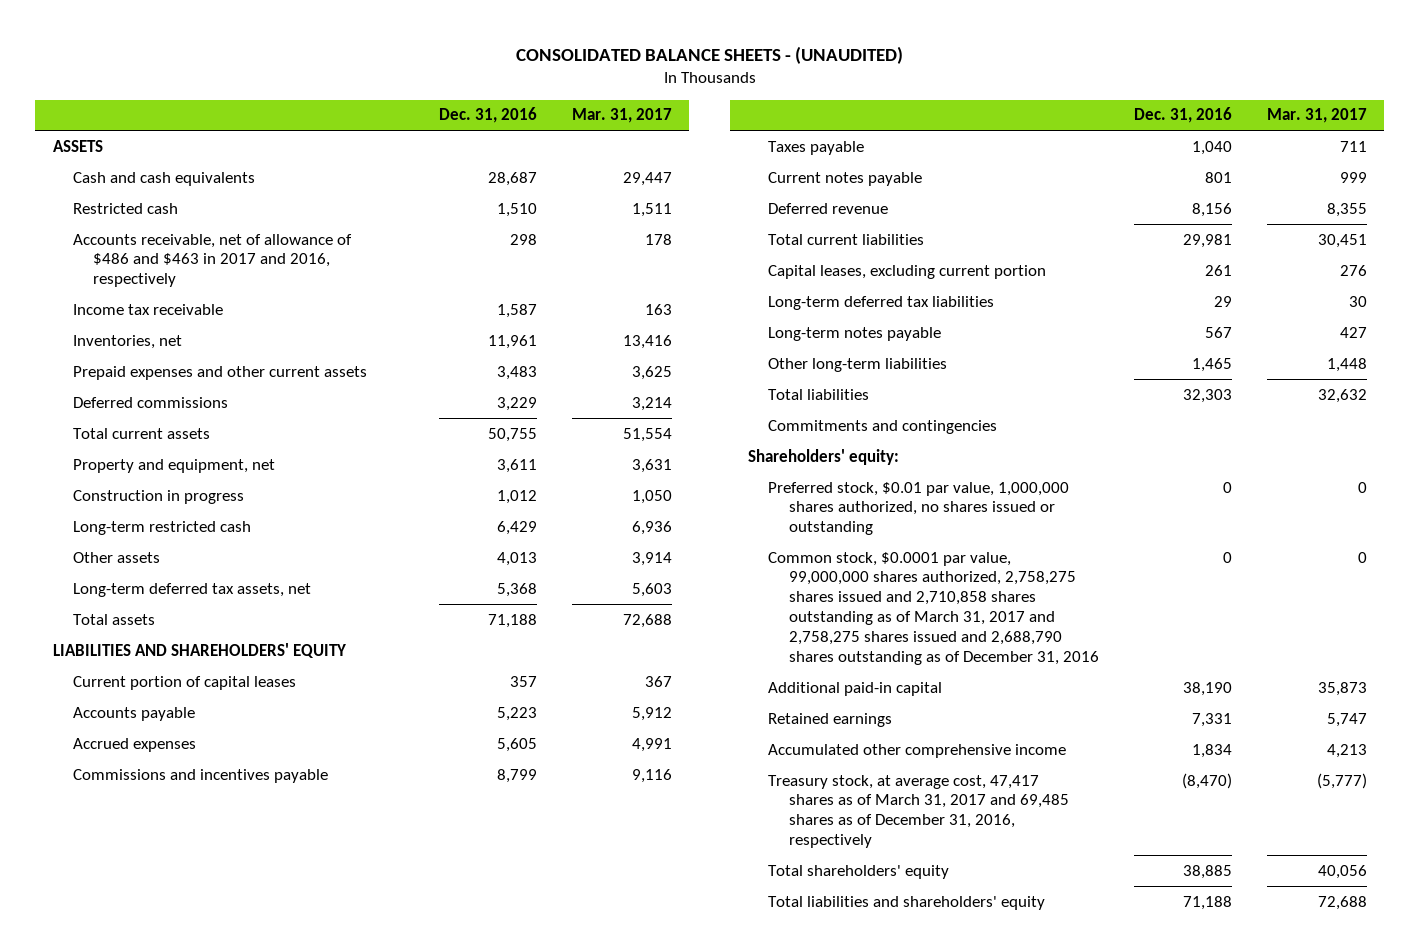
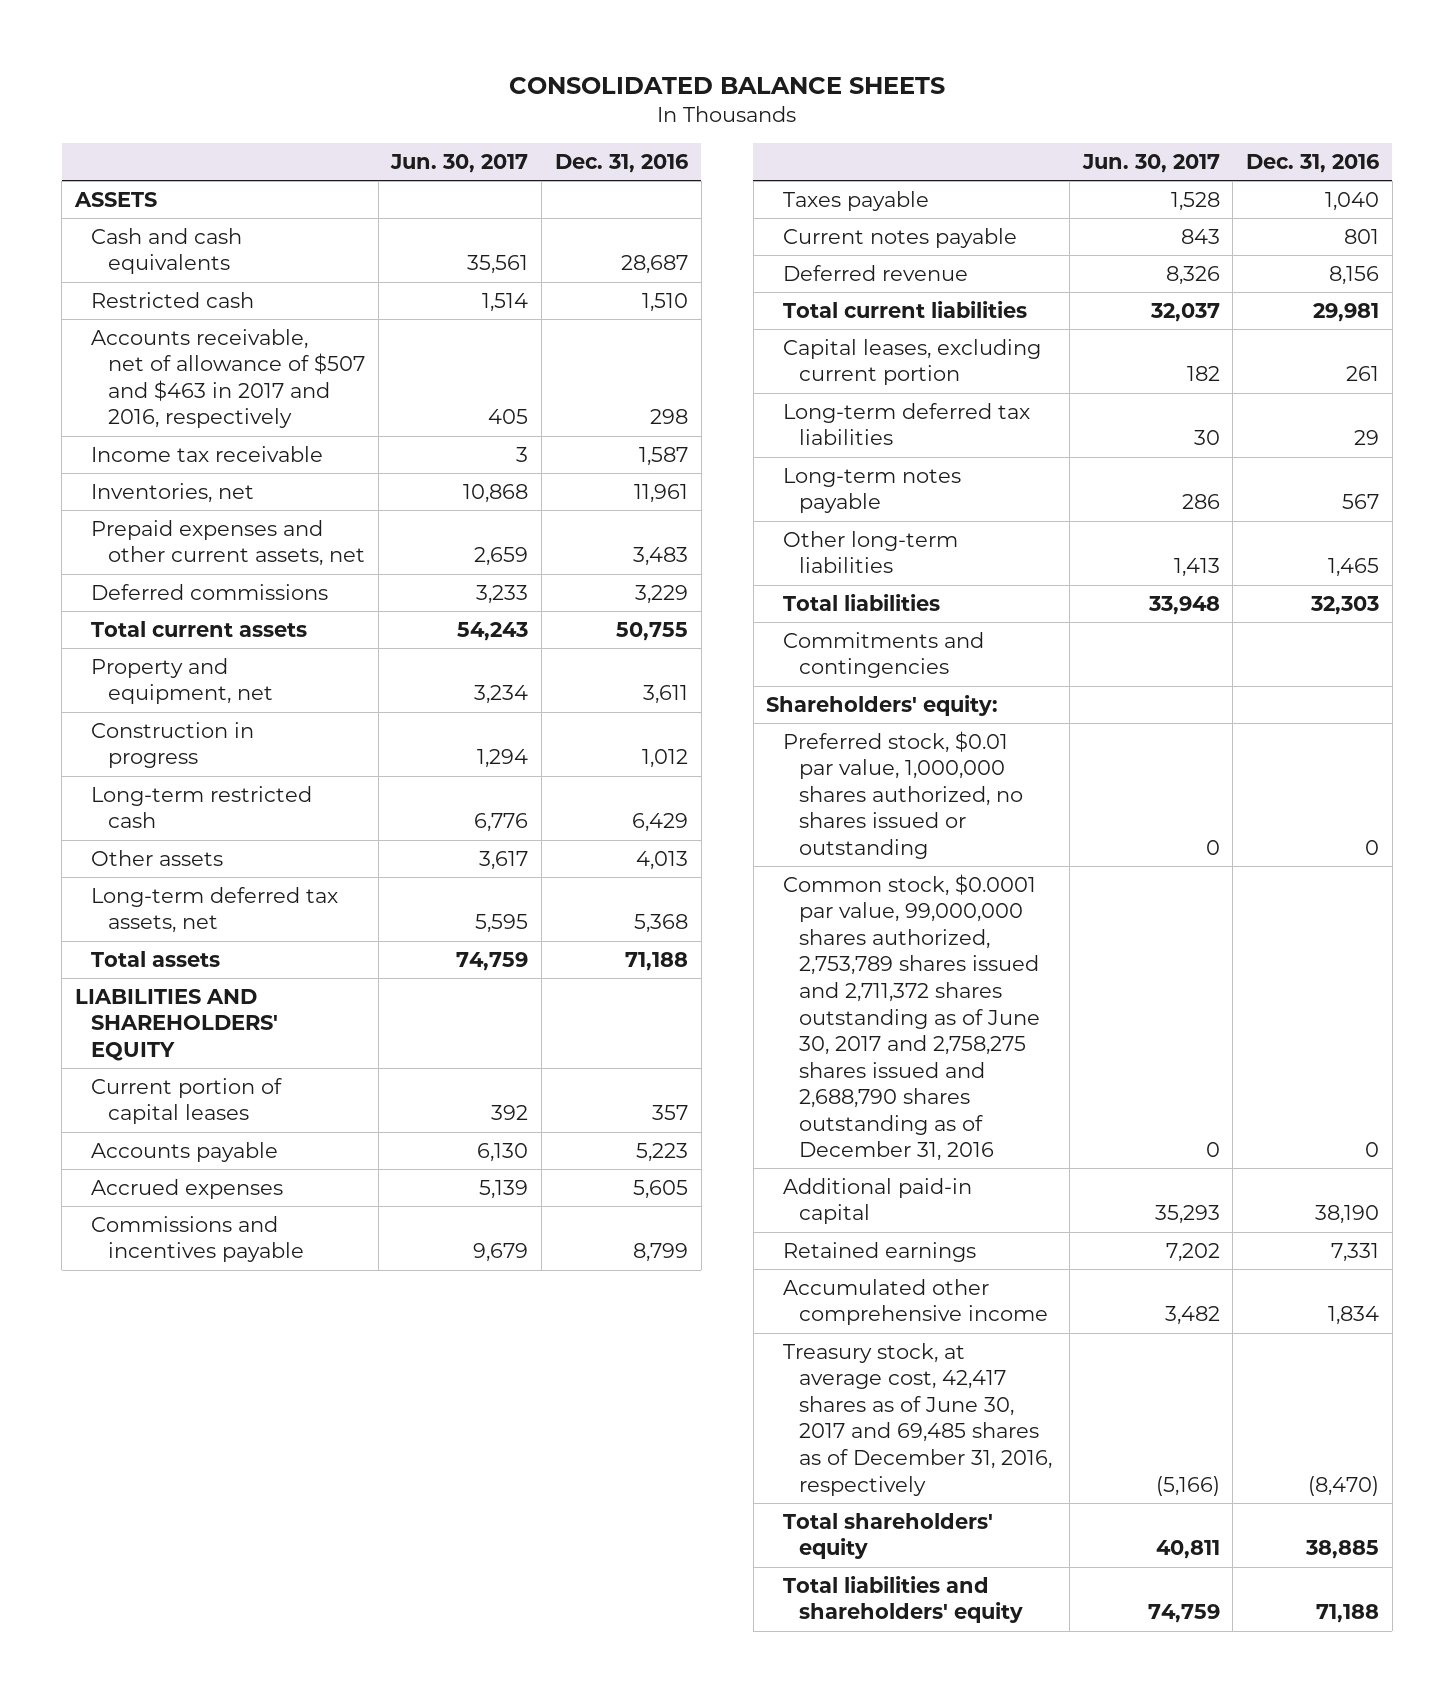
- CONSOLIDATED BALANCE SHEETS - (UNAUDITED)
+ CONSOLIDATED BALANCE SHEETS
- | Dec. 31, 2016 | Mar. 31, 2017
+ | Jun. 30, 2017 | Dec. 31, 2016
- Accounts receivable, net of allowance of $486 and $463 in 2017 and 2016, respectively | 298 | 178
+ Accounts receivable, net of allowance of $507 and $463 in 2017 and 2016, respectively | 405 | 298
- Prepaid expenses and other current assets | 3,483 | 3,625
+ Prepaid expenses and other current assets, net | 2,659 | 3,483
- Common stock, $0.0001 par value, 99,000,000 shares authorized, 2,758,275 shares issued and 2,710,858 shares outstanding as of March 31, 2017 and 2,758,275 shares issued and 2,688,790 shares outstanding as of December 31, 2016 | 0 | 0
+ Common stock, $0.0001 par value, 99,000,000 shares authorized, 2,753,789 shares issued and 2,711,372 shares outstanding as of June 30, 2017 and 2,758,275 shares issued and 2,688,790 shares outstanding as of December 31, 2016 | 0 | 0
- Treasury stock, at average cost, 47,417 shares as of March 31, 2017 and 69,485 shares as of December 31, 2016, respectively | (8,470) | (5,777)
+ Treasury stock, at average cost, 42,417 shares as of June 30, 2017 and 69,485 shares as of December 31, 2016, respectively | (5,166) | (8,470)

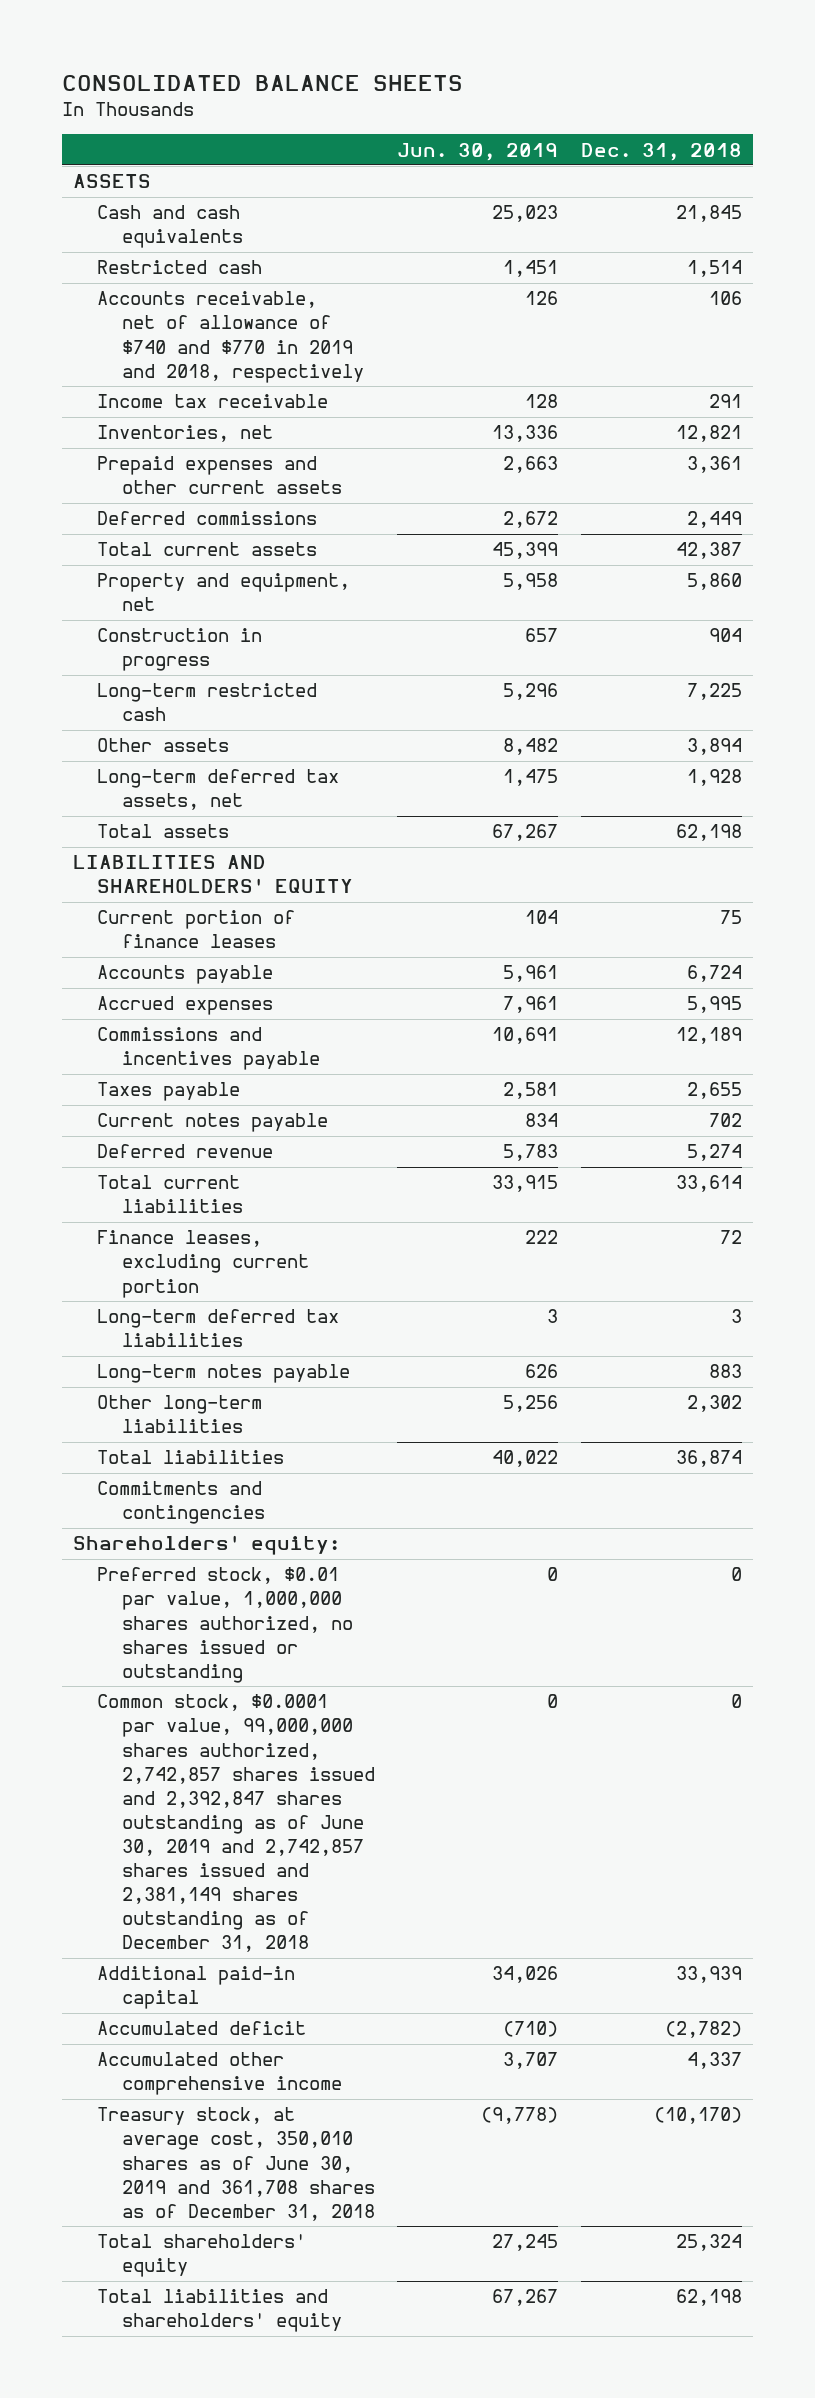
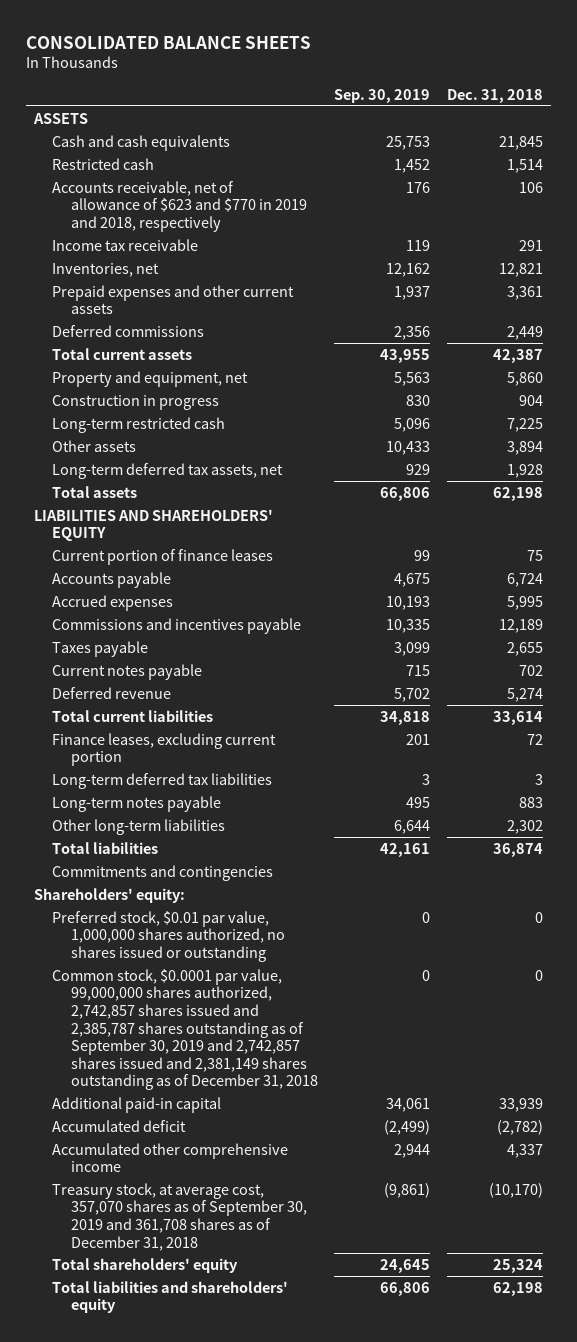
- | Jun. 30, 2019 | Dec. 31, 2018
+ | Sep. 30, 2019 | Dec. 31, 2018
- Accounts receivable, net of allowance of $740 and $770 in 2019 and 2018, respectively | 126 | 106
+ Accounts receivable, net of allowance of $623 and $770 in 2019 and 2018, respectively | 176 | 106
- Common stock, $0.0001 par value, 99,000,000 shares authorized, 2,742,857 shares issued and 2,392,847 shares outstanding as of June 30, 2019 and 2,742,857 shares issued and 2,381,149 shares outstanding as of December 31, 2018 | 0 | 0
+ Common stock, $0.0001 par value, 99,000,000 shares authorized, 2,742,857 shares issued and 2,385,787 shares outstanding as of September 30, 2019 and 2,742,857 shares issued and 2,381,149 shares outstanding as of December 31, 2018 | 0 | 0
- Treasury stock, at average cost, 350,010 shares as of June 30, 2019 and 361,708 shares as of December 31, 2018 | (9,778) | (10,170)
+ Treasury stock, at average cost, 357,070 shares as of September 30, 2019 and 361,708 shares as of December 31, 2018 | (9,861) | (10,170)

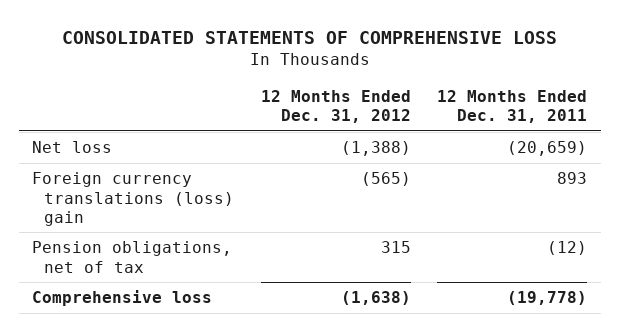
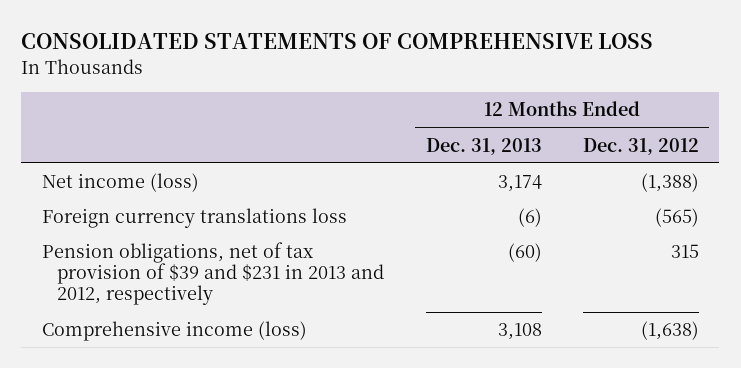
- | 12 Months Ended Dec. 31, 2012 | 12 Months Ended Dec. 31, 2011
+ | 12 Months Ended Dec. 31, 2013 | 12 Months Ended Dec. 31, 2012
- Net loss | (1,388) | (20,659)
- Foreign currency translations (loss) gain | (565) | 893
- Pension obligations, net of tax | 315 | (12)
- Comprehensive loss | (1,638) | (19,778)
+ Net income (loss) | 3,174 | (1,388)
+ Foreign currency translations loss | (6) | (565)
+ Pension obligations, net of tax provision of $39 and $231 in 2013 and 2012, respectively | (60) | 315
+ Comprehensive income (loss) | 3,108 | (1,638)

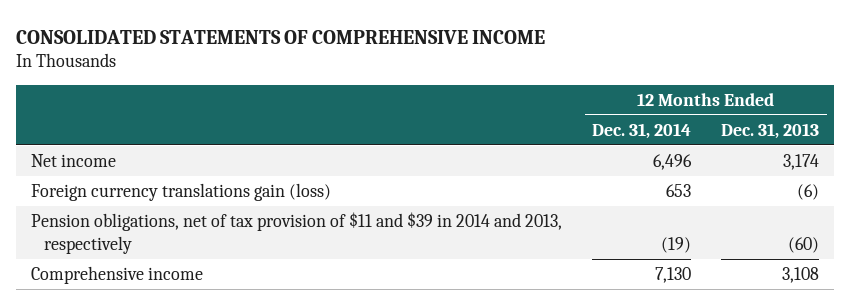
- CONSOLIDATED STATEMENTS OF COMPREHENSIVE LOSS
+ CONSOLIDATED STATEMENTS OF COMPREHENSIVE INCOME
- | 12 Months Ended Dec. 31, 2013 | 12 Months Ended Dec. 31, 2012
+ | 12 Months Ended Dec. 31, 2014 | 12 Months Ended Dec. 31, 2013
- Net income (loss) | 3,174 | (1,388)
- Foreign currency translations loss | (6) | (565)
- Pension obligations, net of tax provision of $39 and $231 in 2013 and 2012, respectively | (60) | 315
- Comprehensive income (loss) | 3,108 | (1,638)
+ Net income | 6,496 | 3,174
+ Foreign currency translations gain (loss) | 653 | (6)
+ Pension obligations, net of tax provision of $11 and $39 in 2014 and 2013, respectively | (19) | (60)
+ Comprehensive income | 7,130 | 3,108

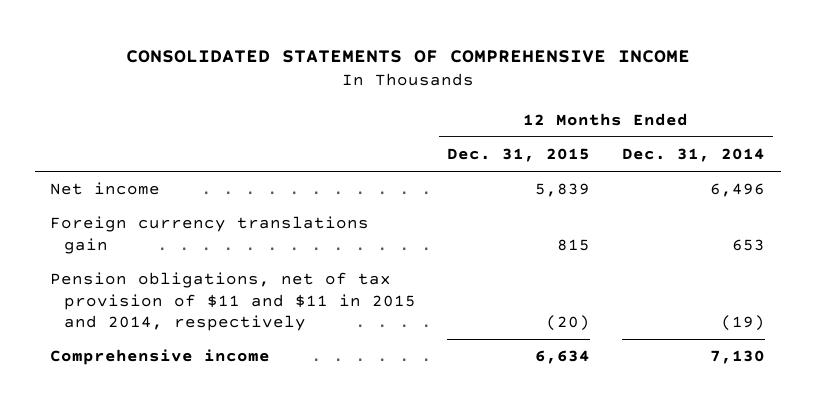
- | 12 Months Ended Dec. 31, 2014 | 12 Months Ended Dec. 31, 2013
+ | 12 Months Ended Dec. 31, 2015 | 12 Months Ended Dec. 31, 2014
- Foreign currency translations gain (loss) | 653 | (6)
- Pension obligations, net of tax provision of $11 and $39 in 2014 and 2013, respectively | (19) | (60)
+ Foreign currency translations gain | 815 | 653
+ Pension obligations, net of tax provision of $11 and $11 in 2015 and 2014, respectively | (20) | (19)

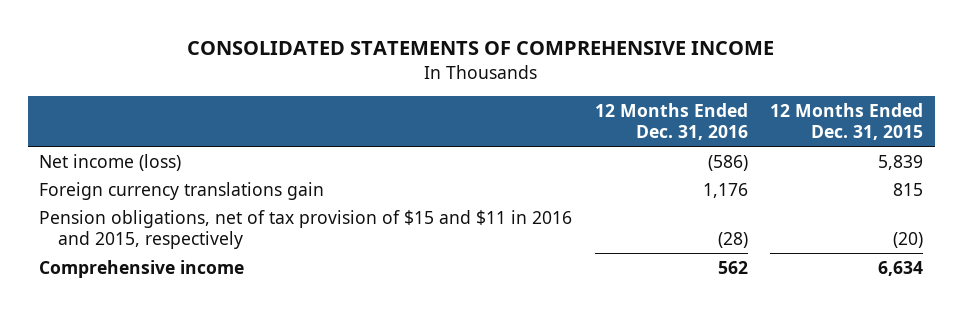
- | 12 Months Ended Dec. 31, 2015 | 12 Months Ended Dec. 31, 2014
+ | 12 Months Ended Dec. 31, 2016 | 12 Months Ended Dec. 31, 2015
- Net income | 5,839 | 6,496
+ Net income (loss) | (586) | 5,839
- Pension obligations, net of tax provision of $11 and $11 in 2015 and 2014, respectively | (20) | (19)
+ Pension obligations, net of tax provision of $15 and $11 in 2016 and 2015, respectively | (28) | (20)

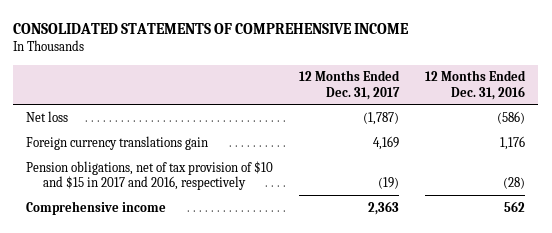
- | 12 Months Ended Dec. 31, 2016 | 12 Months Ended Dec. 31, 2015
+ | 12 Months Ended Dec. 31, 2017 | 12 Months Ended Dec. 31, 2016
- Net income (loss) | (586) | 5,839
+ Net loss | (1,787) | (586)
- Pension obligations, net of tax provision of $15 and $11 in 2016 and 2015, respectively | (28) | (20)
+ Pension obligations, net of tax provision of $10 and $15 in 2017 and 2016, respectively | (19) | (28)

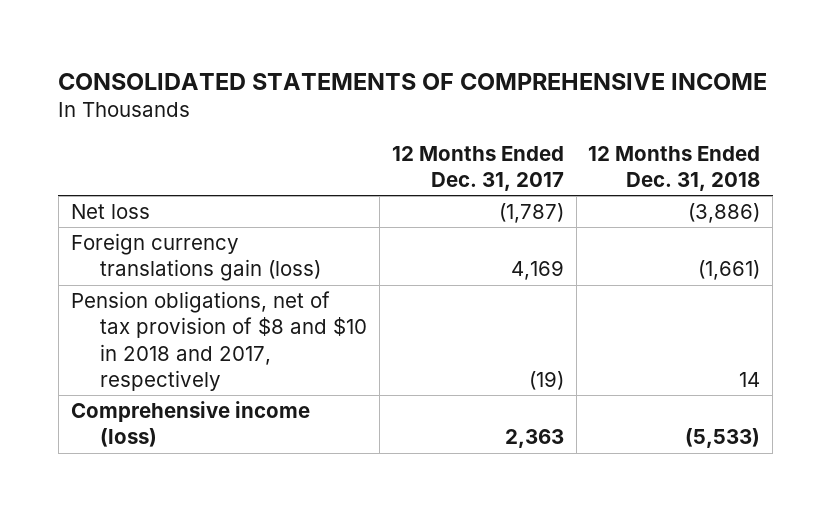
- | 12 Months Ended Dec. 31, 2017 | 12 Months Ended Dec. 31, 2016
+ | 12 Months Ended Dec. 31, 2017 | 12 Months Ended Dec. 31, 2018
- Foreign currency translations gain | 4,169 | 1,176
- Pension obligations, net of tax provision of $10 and $15 in 2017 and 2016, respectively | (19) | (28)
- Comprehensive income | 2,363 | 562
+ Foreign currency translations gain (loss) | 4,169 | (1,661)
+ Pension obligations, net of tax provision of $8 and $10 in 2018 and 2017, respectively | (19) | 14
+ Comprehensive income (loss) | 2,363 | (5,533)

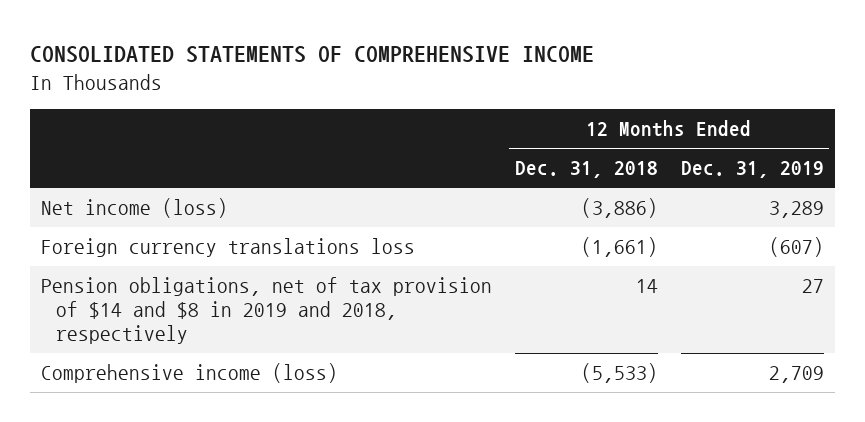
- | 12 Months Ended Dec. 31, 2017 | 12 Months Ended Dec. 31, 2018
+ | 12 Months Ended Dec. 31, 2018 | 12 Months Ended Dec. 31, 2019
- Net loss | (1,787) | (3,886)
- Foreign currency translations gain (loss) | 4,169 | (1,661)
- Pension obligations, net of tax provision of $8 and $10 in 2018 and 2017, respectively | (19) | 14
+ Net income (loss) | (3,886) | 3,289
+ Foreign currency translations loss | (1,661) | (607)
+ Pension obligations, net of tax provision of $14 and $8 in 2019 and 2018, respectively | 14 | 27

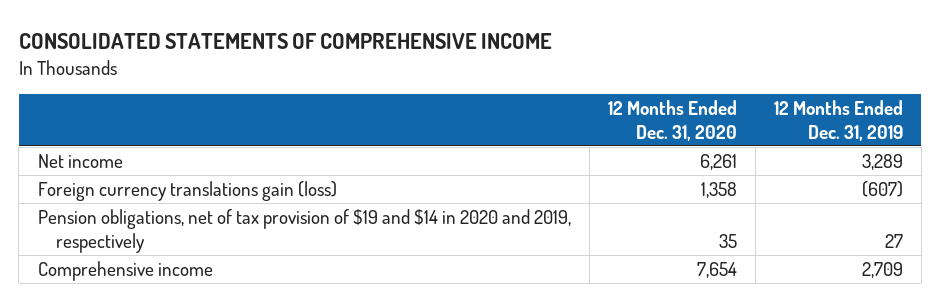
- | 12 Months Ended Dec. 31, 2018 | 12 Months Ended Dec. 31, 2019
+ | 12 Months Ended Dec. 31, 2020 | 12 Months Ended Dec. 31, 2019
- Net income (loss) | (3,886) | 3,289
- Foreign currency translations loss | (1,661) | (607)
- Pension obligations, net of tax provision of $14 and $8 in 2019 and 2018, respectively | 14 | 27
- Comprehensive income (loss) | (5,533) | 2,709
+ Net income | 6,261 | 3,289
+ Foreign currency translations gain (loss) | 1,358 | (607)
+ Pension obligations, net of tax provision of $19 and $14 in 2020 and 2019, respectively | 35 | 27
+ Comprehensive income | 7,654 | 2,709

